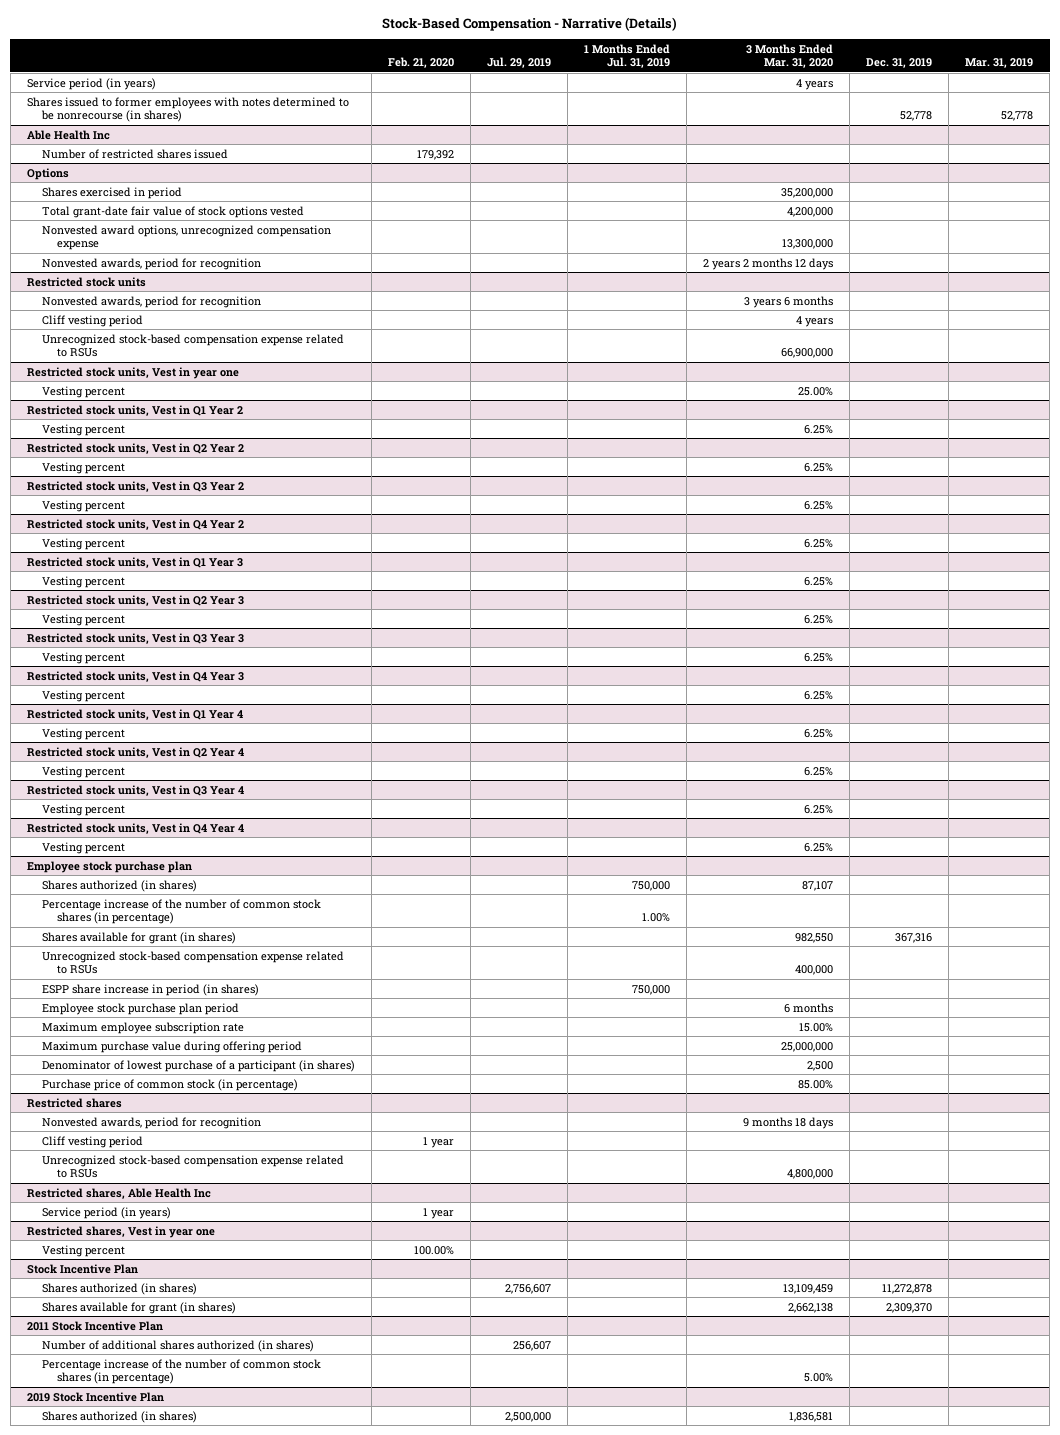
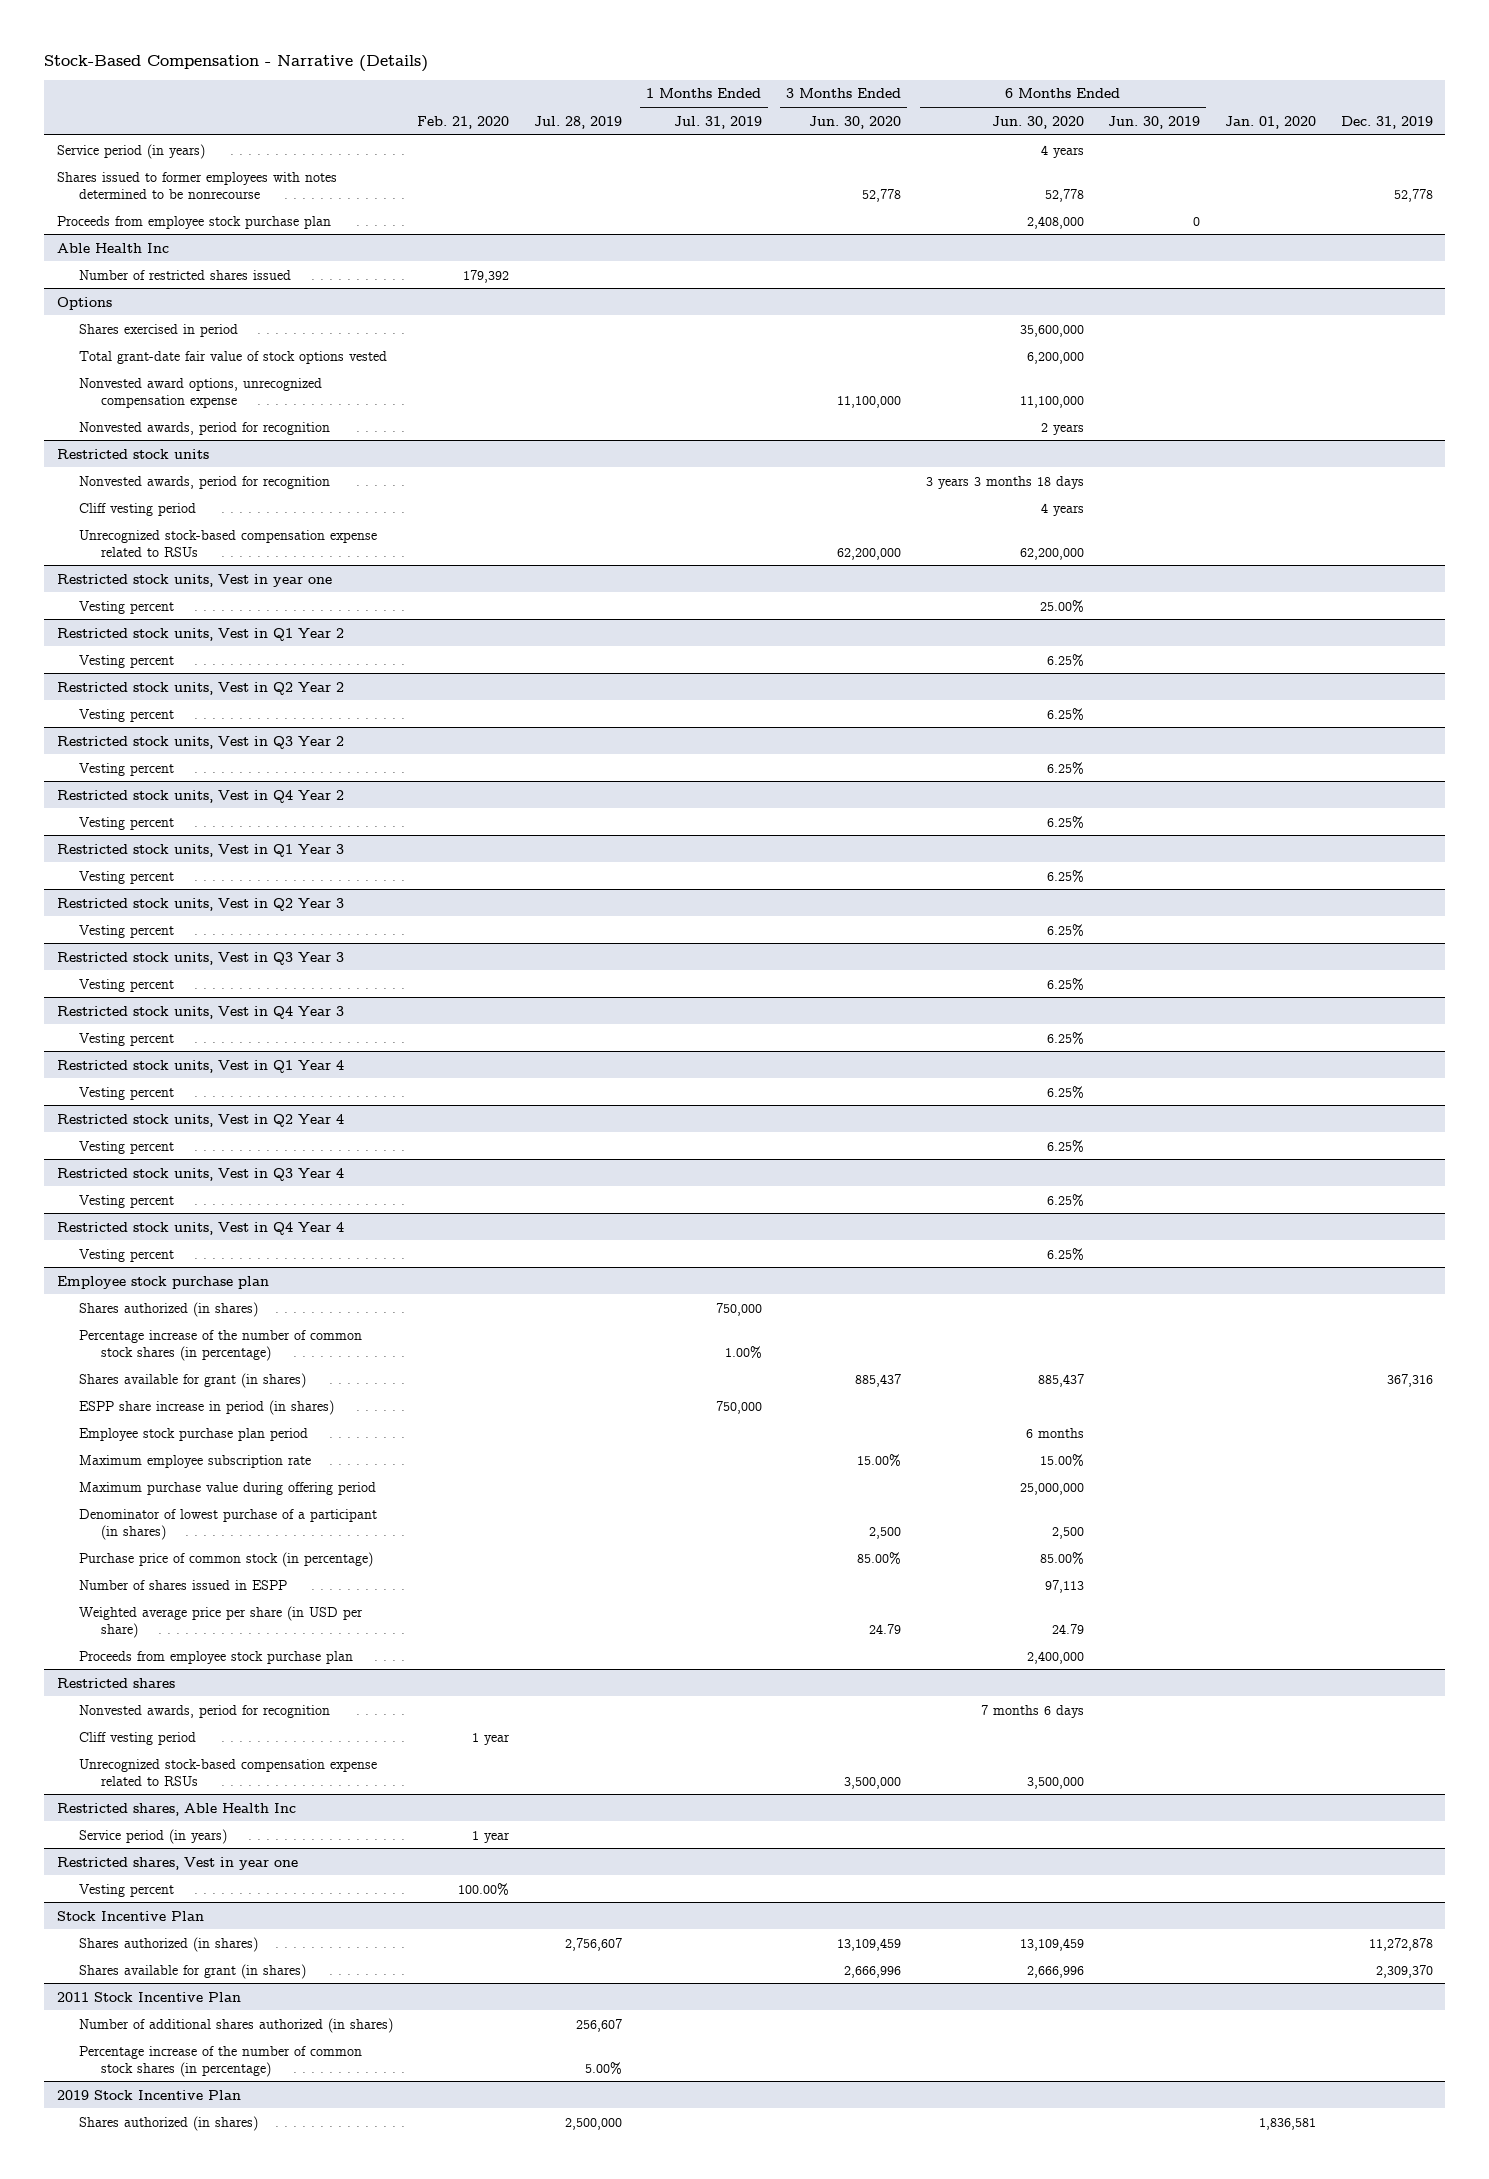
- | Feb. 21, 2020 | Jul. 29, 2019 | 1 Months Ended Jul. 31, 2019 | 3 Months Ended Mar. 31, 2020 | Dec. 31, 2019 | Mar. 31, 2019
+ | Feb. 21, 2020 | Jul. 28, 2019 | 1 Months Ended Jul. 31, 2019 | 3 Months Ended Jun. 30, 2020 | 6 Months Ended Jun. 30, 2020 | 6 Months Ended Jun. 30, 2019 | Jan. 01, 2020 | Dec. 31, 2019
- Shares issued to former employees with notes determined to be nonrecourse (in shares) | | | | | 52,778 | 52,778
+ Shares issued to former employees with notes determined to be nonrecourse | | | | 52,778 | 52,778 | | | 52,778
+ Proceeds from employee stock purchase plan | | | | | 2,408,000 | 0 | |
@ Employee stock purchase plan
- Unrecognized stock-based compensation expense related to RSUs | | | | 400,000 | |
+ Number of shares issued in ESPP | | | | | 97,113 | | |
+ Weighted average price per share (in USD per share) | | | | 24.79 | 24.79 | | |
+ Proceeds from employee stock purchase plan | | | | | 2,400,000 | | |

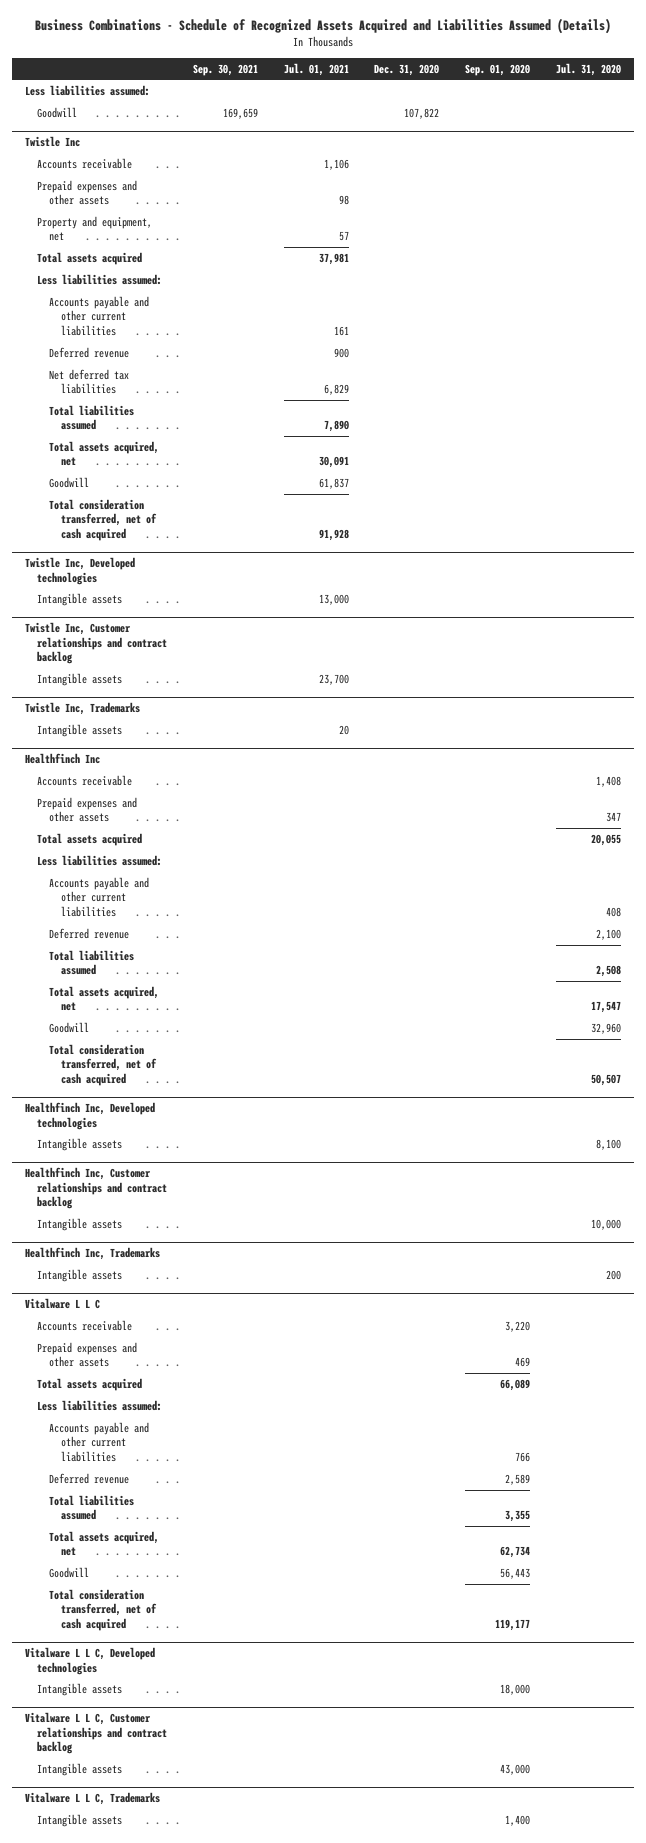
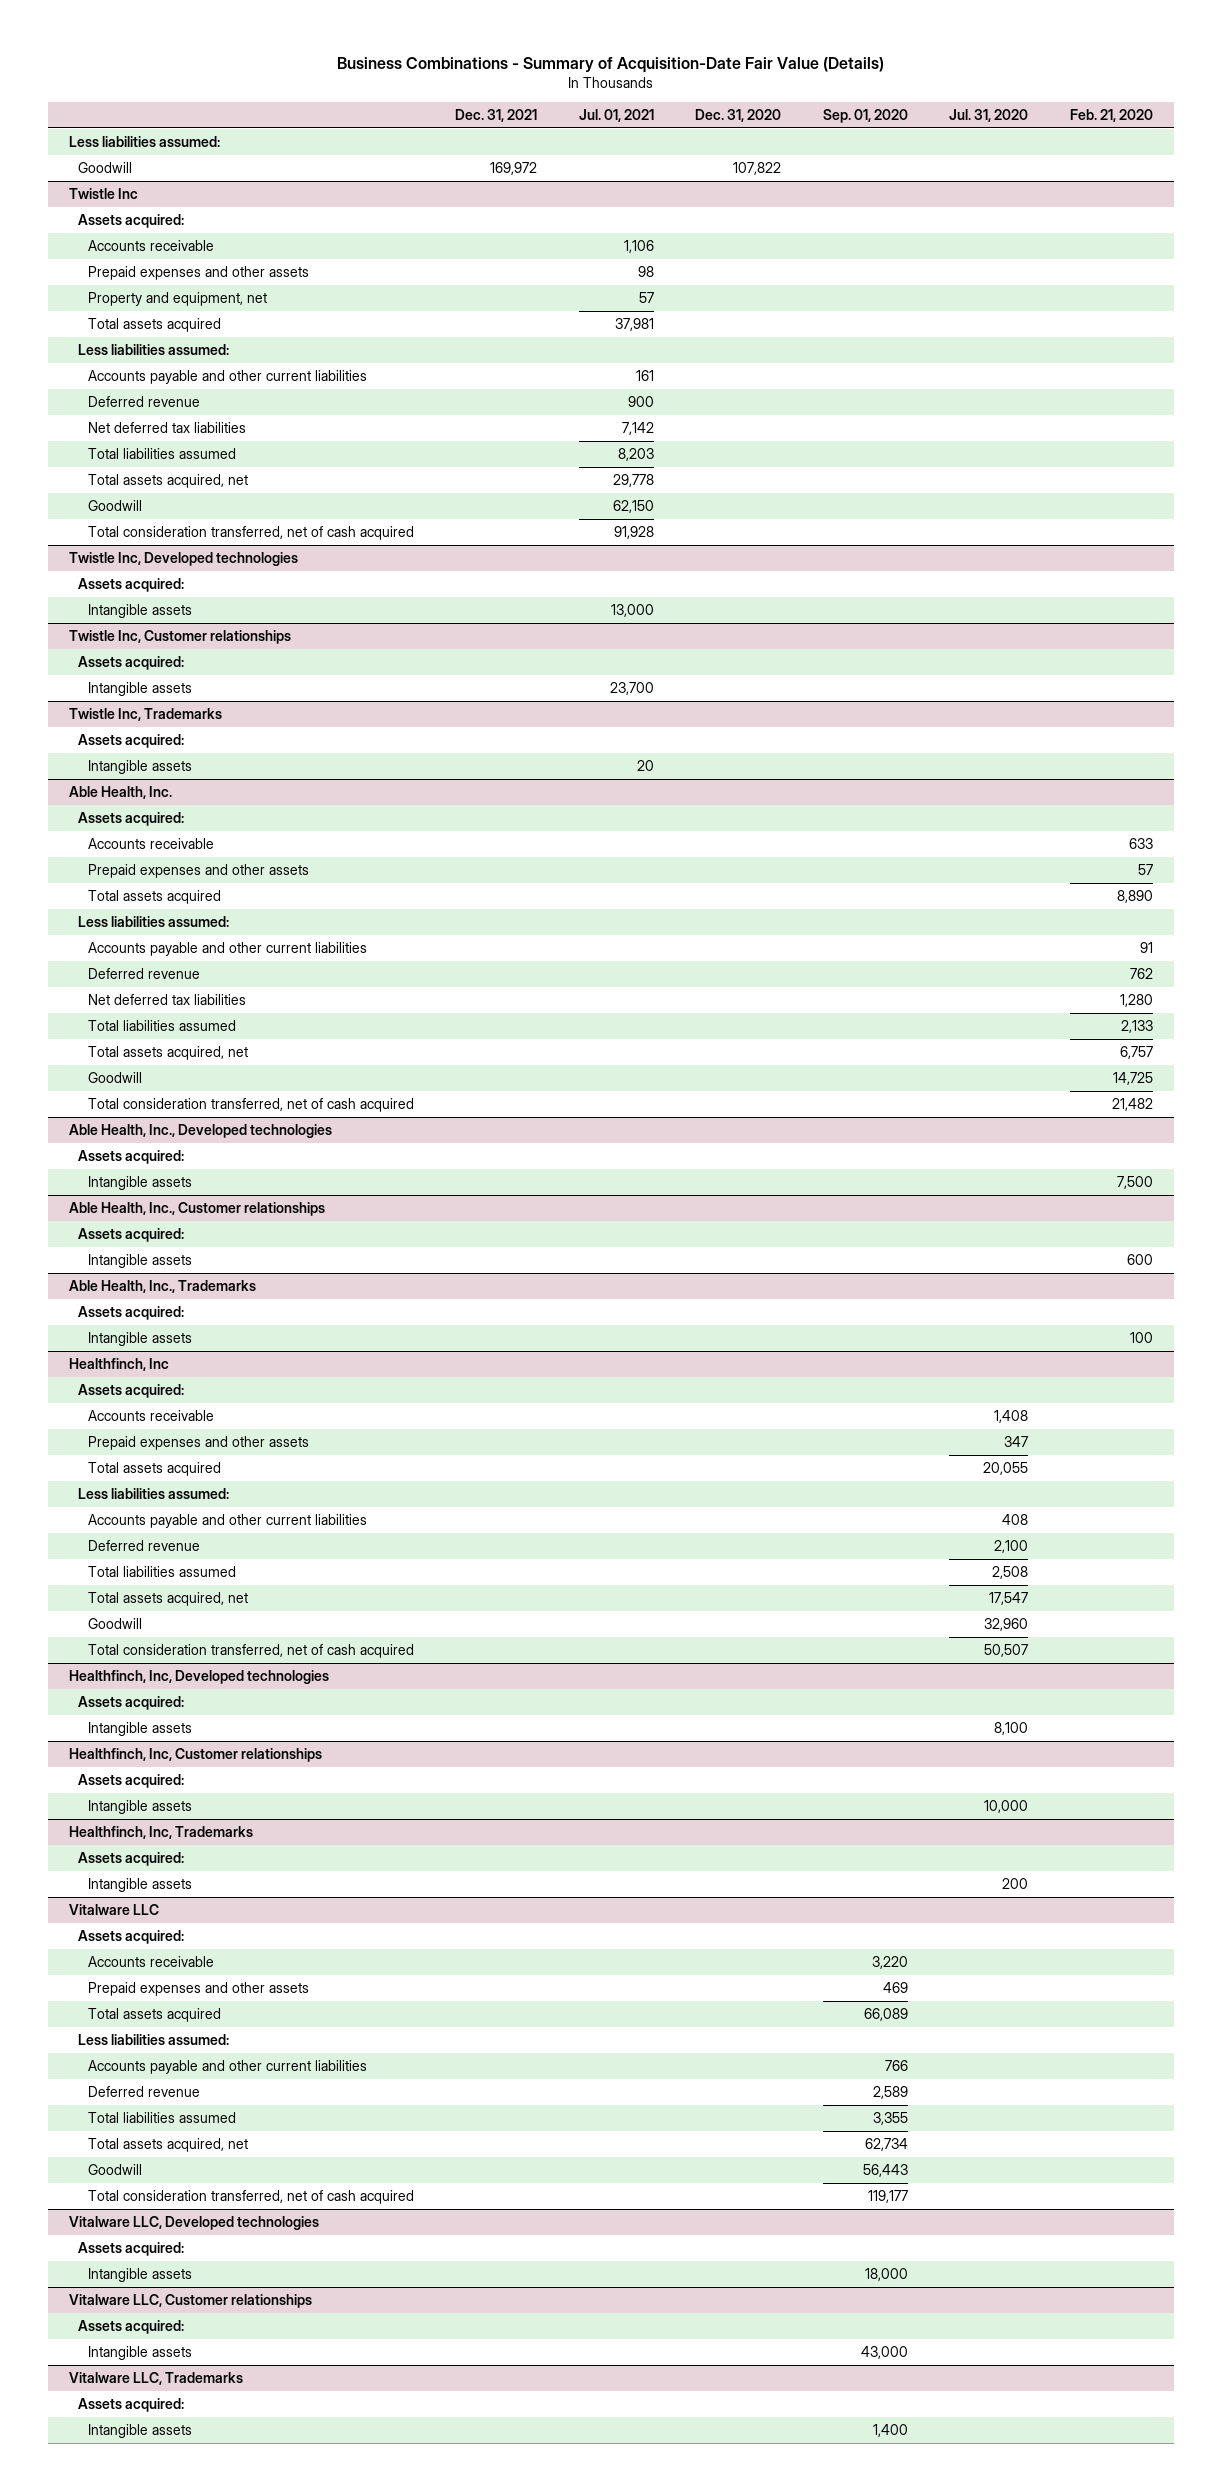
- Business Combinations - Schedule of Recognized Assets Acquired and Liabilities Assumed (Details)
+ Business Combinations - Summary of Acquisition-Date Fair Value (Details)
- | Sep. 30, 2021 | Jul. 01, 2021 | Dec. 31, 2020 | Sep. 01, 2020 | Jul. 31, 2020
+ | Dec. 31, 2021 | Jul. 01, 2021 | Dec. 31, 2020 | Sep. 01, 2020 | Jul. 31, 2020 | Feb. 21, 2020
@ Twistle Inc
+ Assets acquired:
- Net deferred tax liabilities | | 6,829 | | |
- Total liabilities assumed | | 7,890 | | |
- Total assets acquired, net | | 30,091 | | |
- Goodwill | | 61,837 | | |
+ Net deferred tax liabilities | | 7,142 | | | |
+ Total liabilities assumed | | 8,203 | | | |
+ Total assets acquired, net | | 29,778 | | | |
+ Goodwill | | 62,150 | | | |
@ Twistle Inc, Developed technologies
+ Assets acquired:
- Twistle Inc, Customer relationships and contract backlog
+ Twistle Inc, Customer relationships
+ Assets acquired:
@ Twistle Inc, Trademarks
+ Assets acquired:
- Healthfinch Inc
+ Able Health, Inc.
+ Assets acquired:
+ Accounts receivable | | | | | | 633
+ Prepaid expenses and other assets | | | | | | 57
+ Total assets acquired | | | | | | 8,890
+ Less liabilities assumed:
+ Accounts payable and other current liabilities | | | | | | 91
+ Deferred revenue | | | | | | 762
+ Net deferred tax liabilities | | | | | | 1,280
+ Total liabilities assumed | | | | | | 2,133
+ Total assets acquired, net | | | | | | 6,757
+ Goodwill | | | | | | 14,725
+ Total consideration transferred, net of cash acquired | | | | | | 21,482
+ Able Health, Inc., Developed technologies
+ Assets acquired:
+ Intangible assets | | | | | | 7,500
+ Able Health, Inc., Customer relationships
+ Assets acquired:
+ Intangible assets | | | | | | 600
+ Able Health, Inc., Trademarks
+ Assets acquired:
+ Intangible assets | | | | | | 100
+ Healthfinch, Inc
+ Assets acquired:
- Healthfinch Inc, Developed technologies
+ Healthfinch, Inc, Developed technologies
+ Assets acquired:
- Healthfinch Inc, Customer relationships and contract backlog
+ Healthfinch, Inc, Customer relationships
+ Assets acquired:
- Healthfinch Inc, Trademarks
+ Healthfinch, Inc, Trademarks
+ Assets acquired:
- Vitalware L L C
+ Vitalware LLC
+ Assets acquired:
- Vitalware L L C, Developed technologies
+ Vitalware LLC, Developed technologies
+ Assets acquired:
- Vitalware L L C, Customer relationships and contract backlog
+ Vitalware LLC, Customer relationships
+ Assets acquired:
- Vitalware L L C, Trademarks
+ Vitalware LLC, Trademarks
+ Assets acquired:

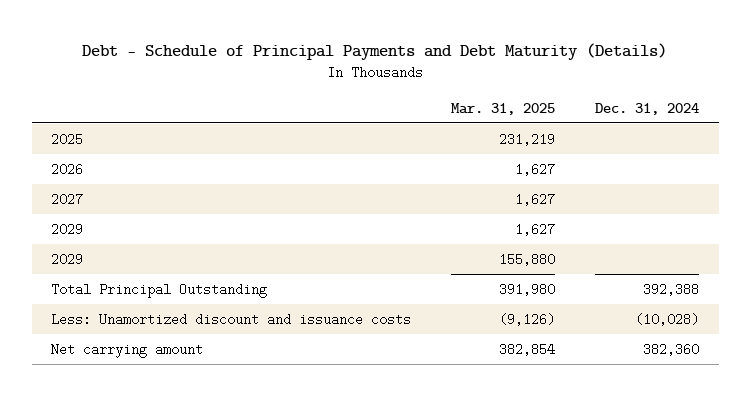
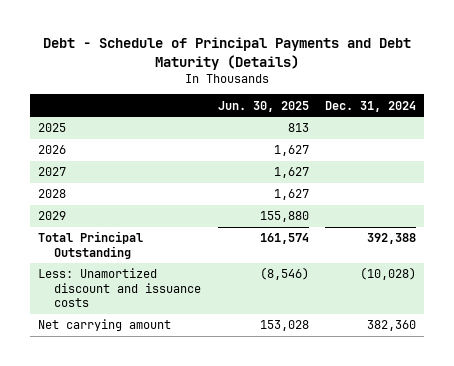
- | Mar. 31, 2025 | Dec. 31, 2024
+ | Jun. 30, 2025 | Dec. 31, 2024
- 2029 | 1,627 |
+ 2028 | 1,627 |

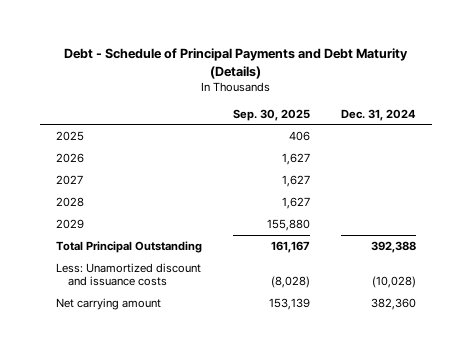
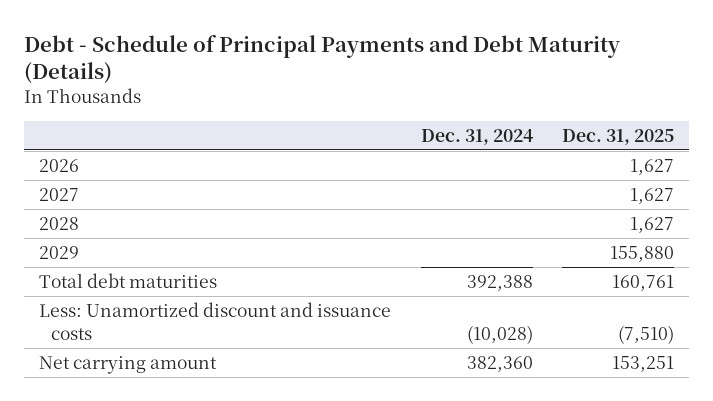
- | Sep. 30, 2025 | Dec. 31, 2024
+ | Dec. 31, 2024 | Dec. 31, 2025
- 2025 | 406 |
- Total Principal Outstanding | 161,167 | 392,388
+ Total debt maturities | 392,388 | 160,761

